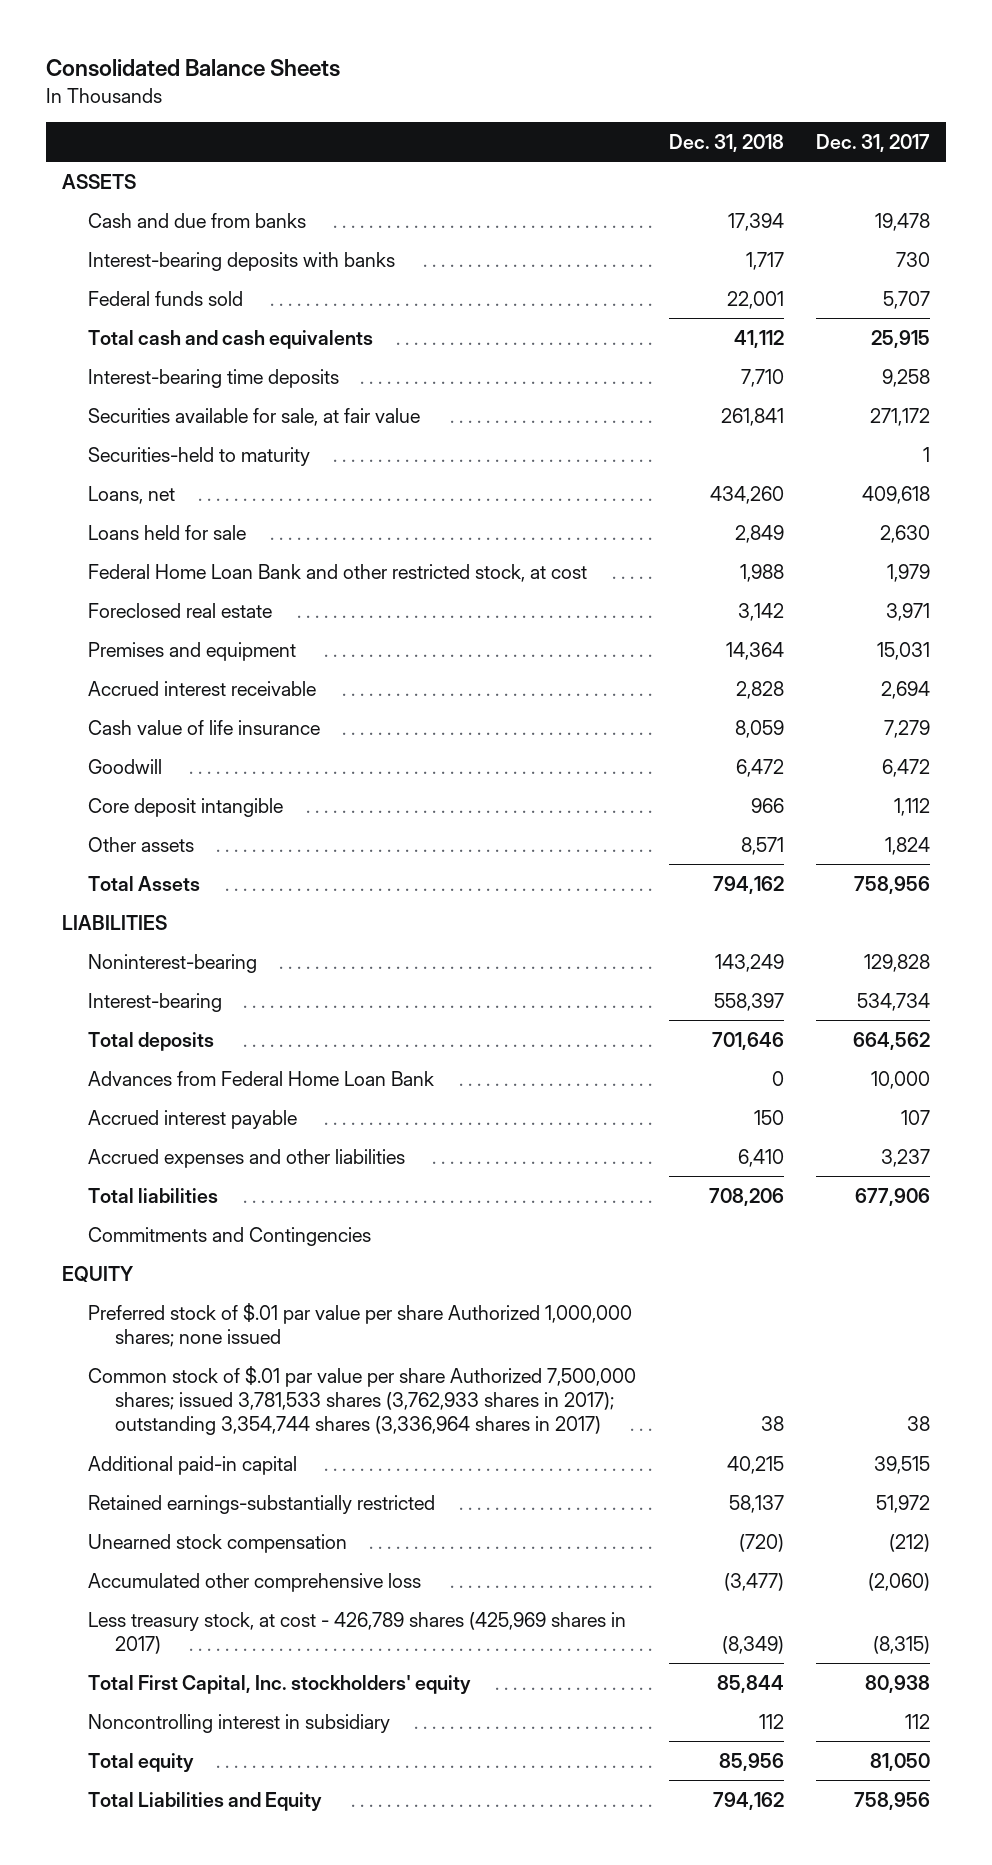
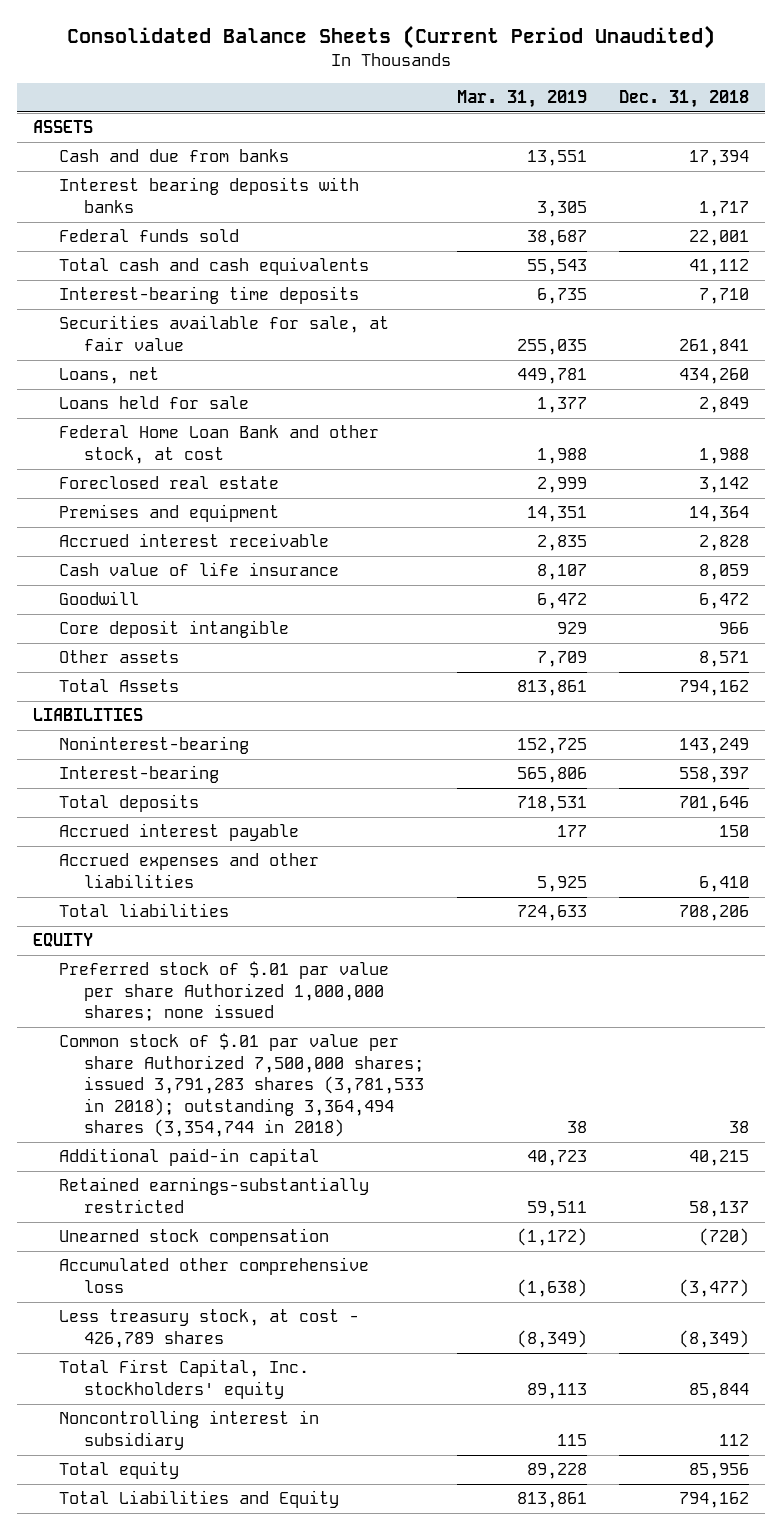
- Consolidated Balance Sheets
+ Consolidated Balance Sheets (Current Period Unaudited)
- | Dec. 31, 2018 | Dec. 31, 2017
+ | Mar. 31, 2019 | Dec. 31, 2018
- Interest-bearing deposits with banks | 1,717 | 730
+ Interest bearing deposits with banks | 3,305 | 1,717
- Securities-held to maturity | | 1
- Federal Home Loan Bank and other restricted stock, at cost | 1,988 | 1,979
+ Federal Home Loan Bank and other stock, at cost | 1,988 | 1,988
- Advances from Federal Home Loan Bank | 0 | 10,000
- Commitments and Contingencies
- Common stock of $.01 par value per share Authorized 7,500,000 shares; issued 3,781,533 shares (3,762,933 shares in 2017); outstanding 3,354,744 shares (3,336,964 shares in 2017) | 38 | 38
+ Common stock of $.01 par value per share Authorized 7,500,000 shares; issued 3,791,283 shares (3,781,533 in 2018); outstanding 3,364,494 shares (3,354,744 in 2018) | 38 | 38
- Less treasury stock, at cost - 426,789 shares (425,969 shares in 2017) | (8,349) | (8,315)
+ Less treasury stock, at cost - 426,789 shares | (8,349) | (8,349)

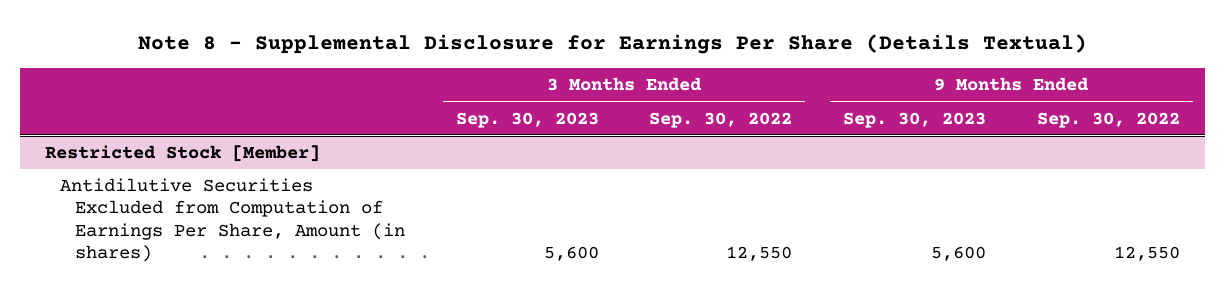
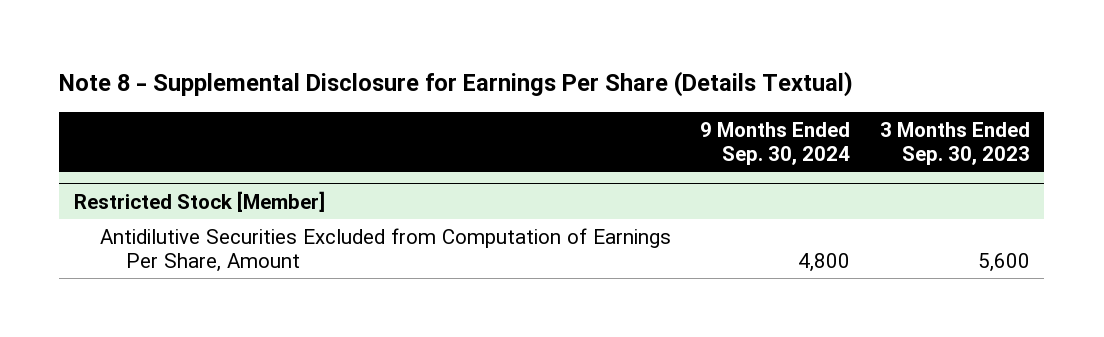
- | 3 Months Ended Sep. 30, 2023 | 3 Months Ended Sep. 30, 2022 | 9 Months Ended Sep. 30, 2023 | 9 Months Ended Sep. 30, 2022
+ | 9 Months Ended Sep. 30, 2024 | 3 Months Ended Sep. 30, 2023
@ Restricted Stock [Member]
- Antidilutive Securities Excluded from Computation of Earnings Per Share, Amount (in shares) | 5,600 | 12,550 | 5,600 | 12,550
+ Antidilutive Securities Excluded from Computation of Earnings Per Share, Amount | 4,800 | 5,600

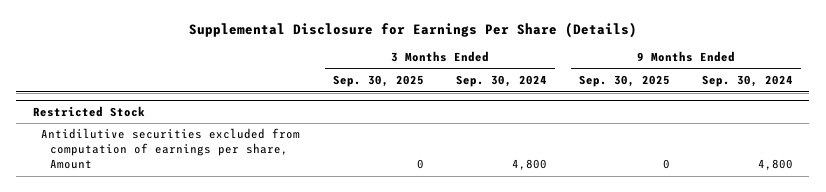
- Note 8 - Supplemental Disclosure for Earnings Per Share (Details Textual)
+ Supplemental Disclosure for Earnings Per Share (Details)
- | 9 Months Ended Sep. 30, 2024 | 3 Months Ended Sep. 30, 2023
+ | 3 Months Ended Sep. 30, 2025 | 3 Months Ended Sep. 30, 2024 | 9 Months Ended Sep. 30, 2025 | 9 Months Ended Sep. 30, 2024
- Restricted Stock [Member]
- Antidilutive Securities Excluded from Computation of Earnings Per Share, Amount | 4,800 | 5,600
+ Restricted Stock
+ Antidilutive securities excluded from computation of earnings per share, Amount | 0 | 4,800 | 0 | 4,800

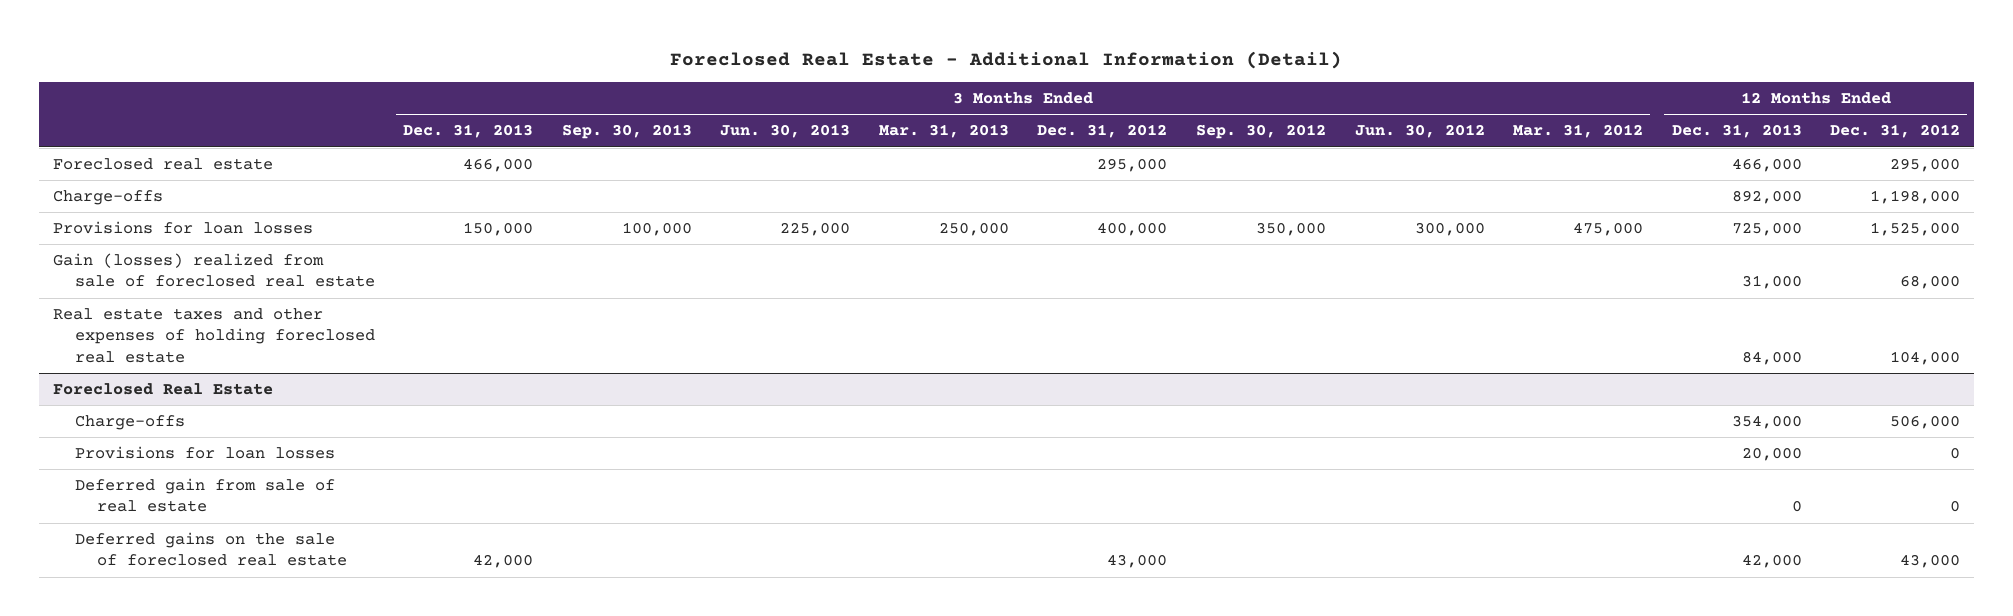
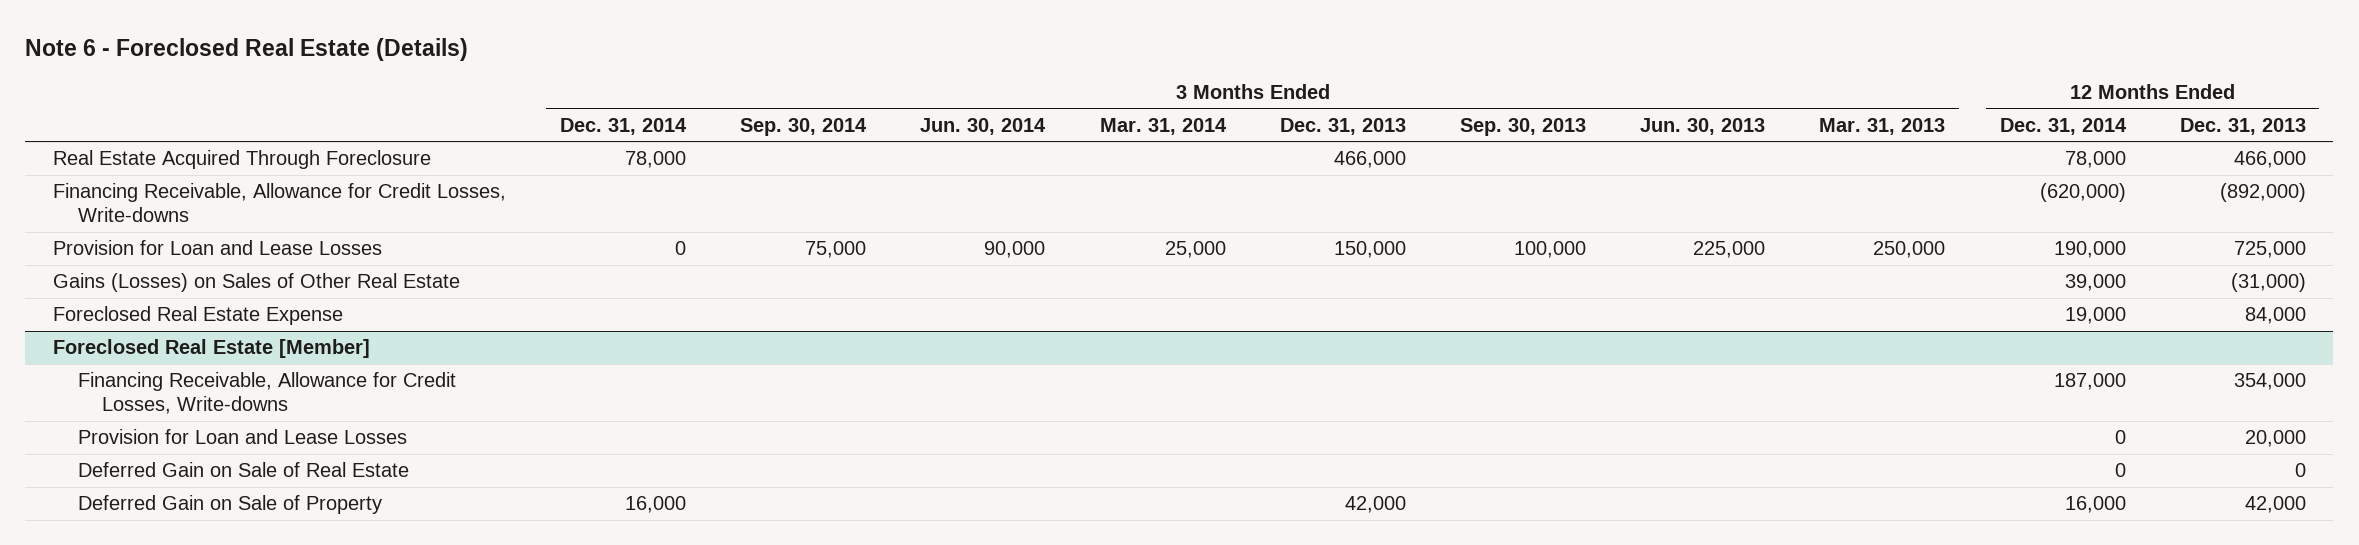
- Foreclosed Real Estate - Additional Information (Detail)
+ Note 6 - Foreclosed Real Estate (Details)
- | 3 Months Ended Dec. 31, 2013 | 3 Months Ended Sep. 30, 2013 | 3 Months Ended Jun. 30, 2013 | 3 Months Ended Mar. 31, 2013 | 3 Months Ended Dec. 31, 2012 | 3 Months Ended Sep. 30, 2012 | 3 Months Ended Jun. 30, 2012 | 3 Months Ended Mar. 31, 2012 | 12 Months Ended Dec. 31, 2013 | 12 Months Ended Dec. 31, 2012
+ | 3 Months Ended Dec. 31, 2014 | 3 Months Ended Sep. 30, 2014 | 3 Months Ended Jun. 30, 2014 | 3 Months Ended Mar. 31, 2014 | 3 Months Ended Dec. 31, 2013 | 3 Months Ended Sep. 30, 2013 | 3 Months Ended Jun. 30, 2013 | 3 Months Ended Mar. 31, 2013 | 12 Months Ended Dec. 31, 2014 | 12 Months Ended Dec. 31, 2013
- Foreclosed real estate | 466,000 | | | | 295,000 | | | | 466,000 | 295,000
- Charge-offs | | | | | | | | | 892,000 | 1,198,000
- Provisions for loan losses | 150,000 | 100,000 | 225,000 | 250,000 | 400,000 | 350,000 | 300,000 | 475,000 | 725,000 | 1,525,000
- Gain (losses) realized from sale of foreclosed real estate | | | | | | | | | 31,000 | 68,000
- Real estate taxes and other expenses of holding foreclosed real estate | | | | | | | | | 84,000 | 104,000
- Foreclosed Real Estate
- Charge-offs | | | | | | | | | 354,000 | 506,000
- Provisions for loan losses | | | | | | | | | 20,000 | 0
- Deferred gain from sale of real estate | | | | | | | | | 0 | 0
- Deferred gains on the sale of foreclosed real estate | 42,000 | | | | 43,000 | | | | 42,000 | 43,000
+ Real Estate Acquired Through Foreclosure | 78,000 | | | | 466,000 | | | | 78,000 | 466,000
+ Financing Receivable, Allowance for Credit Losses, Write-downs | | | | | | | | | (620,000) | (892,000)
+ Provision for Loan and Lease Losses | 0 | 75,000 | 90,000 | 25,000 | 150,000 | 100,000 | 225,000 | 250,000 | 190,000 | 725,000
+ Gains (Losses) on Sales of Other Real Estate | | | | | | | | | 39,000 | (31,000)
+ Foreclosed Real Estate Expense | | | | | | | | | 19,000 | 84,000
+ Foreclosed Real Estate [Member]
+ Financing Receivable, Allowance for Credit Losses, Write-downs | | | | | | | | | 187,000 | 354,000
+ Provision for Loan and Lease Losses | | | | | | | | | 0 | 20,000
+ Deferred Gain on Sale of Real Estate | | | | | | | | | 0 | 0
+ Deferred Gain on Sale of Property | 16,000 | | | | 42,000 | | | | 16,000 | 42,000

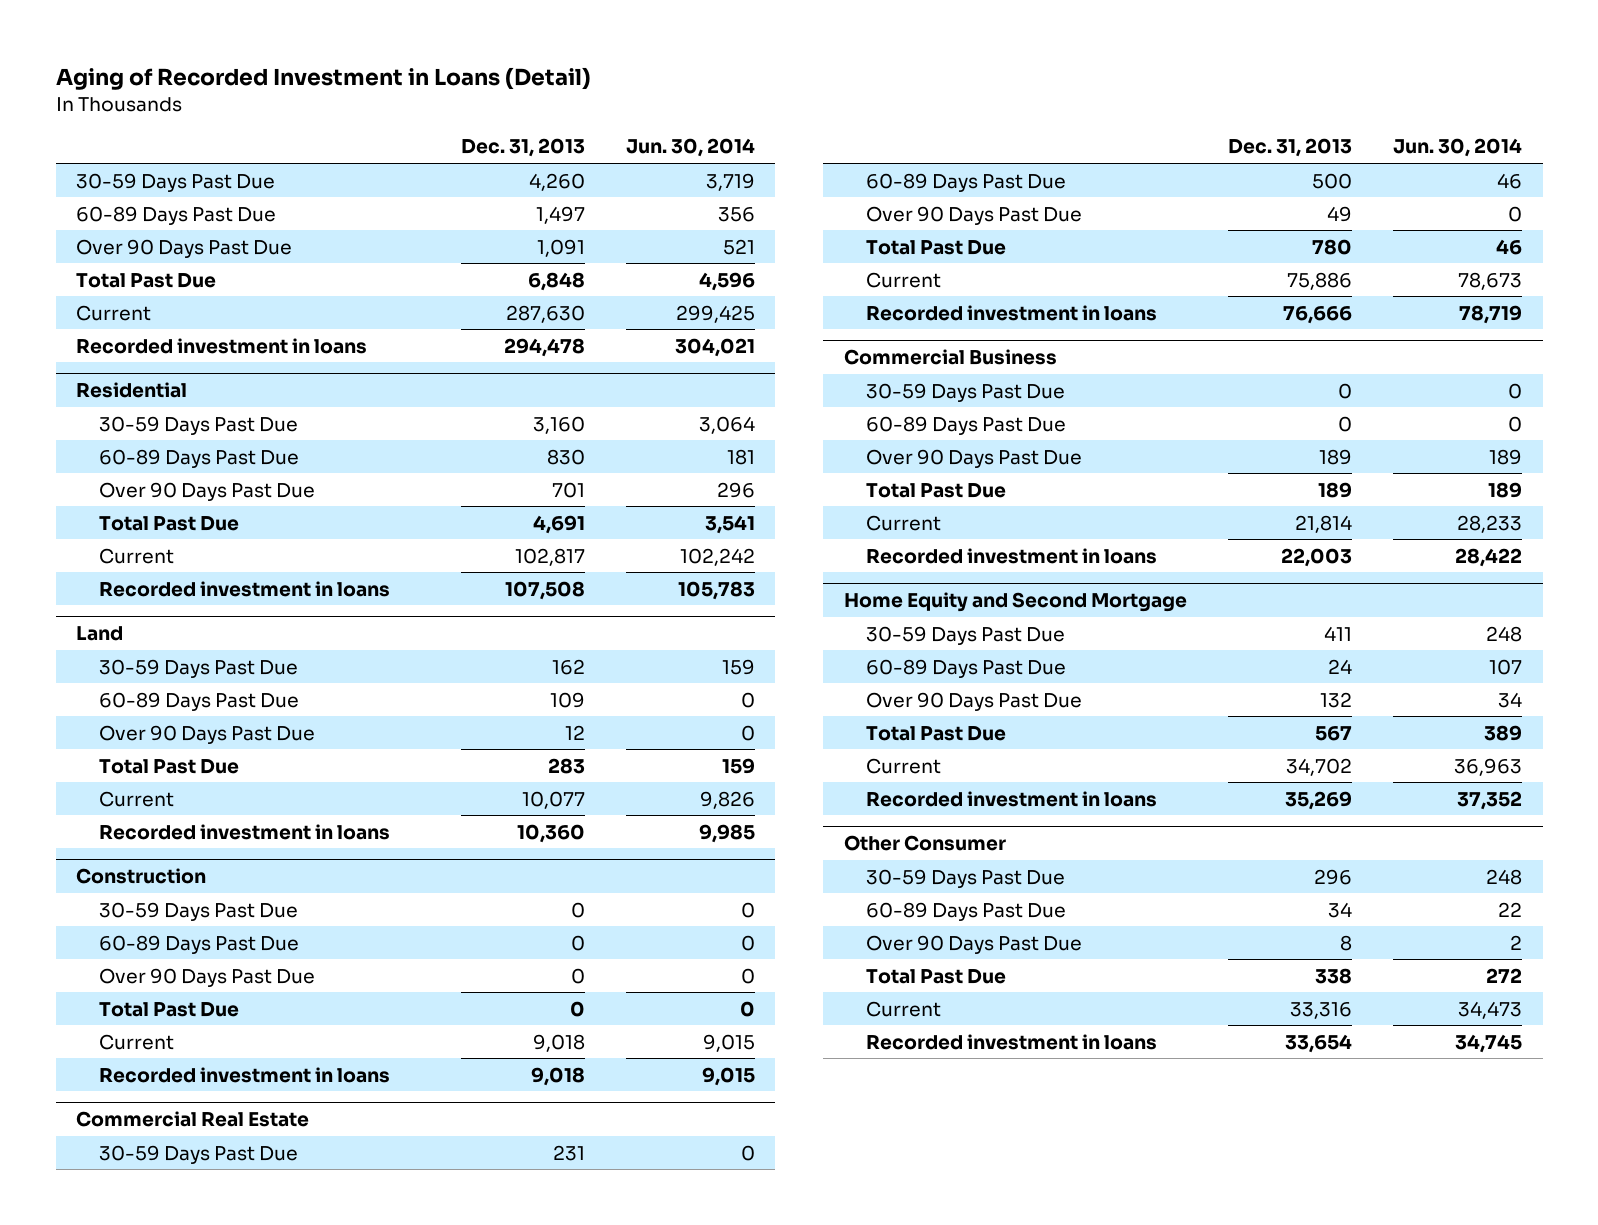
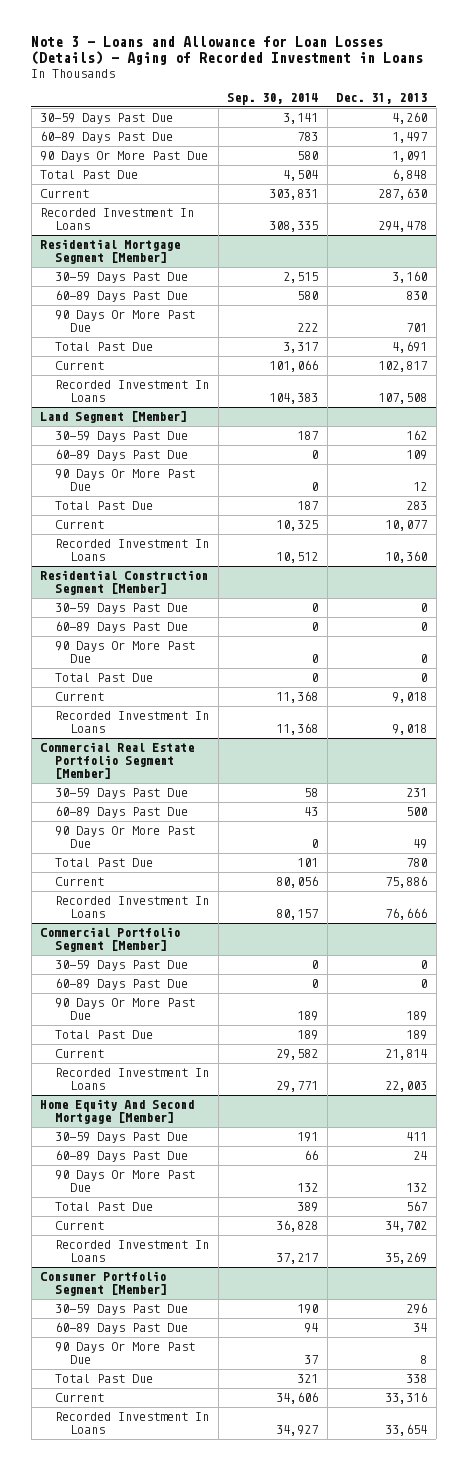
- Aging of Recorded Investment in Loans (Detail)
+ Note 3 - Loans and Allowance for Loan Losses (Details) - Aging of Recorded Investment in Loans
- | Dec. 31, 2013 | Jun. 30, 2014
+ | Sep. 30, 2014 | Dec. 31, 2013
- Over 90 Days Past Due | 1,091 | 521
+ 90 Days Or More Past Due | 580 | 1,091
- Recorded investment in loans | 294,478 | 304,021
- Residential
+ Recorded Investment In Loans | 308,335 | 294,478
+ Residential Mortgage Segment [Member]
- Over 90 Days Past Due | 701 | 296
+ 90 Days Or More Past Due | 222 | 701
- Recorded investment in loans | 107,508 | 105,783
- Land
+ Recorded Investment In Loans | 104,383 | 107,508
+ Land Segment [Member]
- Over 90 Days Past Due | 12 | 0
+ 90 Days Or More Past Due | 0 | 12
- Recorded investment in loans | 10,360 | 9,985
- Construction
+ Recorded Investment In Loans | 10,512 | 10,360
+ Residential Construction Segment [Member]
- Over 90 Days Past Due | 0 | 0
+ 90 Days Or More Past Due | 0 | 0
- Recorded investment in loans | 9,018 | 9,015
- Commercial Real Estate
+ Recorded Investment In Loans | 11,368 | 9,018
+ Commercial Real Estate Portfolio Segment [Member]
- Over 90 Days Past Due | 49 | 0
+ 90 Days Or More Past Due | 0 | 49
- Recorded investment in loans | 76,666 | 78,719
- Commercial Business
+ Recorded Investment In Loans | 80,157 | 76,666
+ Commercial Portfolio Segment [Member]
- Over 90 Days Past Due | 189 | 189
+ 90 Days Or More Past Due | 189 | 189
- Recorded investment in loans | 22,003 | 28,422
- Home Equity and Second Mortgage
+ Recorded Investment In Loans | 29,771 | 22,003
+ Home Equity And Second Mortgage [Member]
- Over 90 Days Past Due | 132 | 34
+ 90 Days Or More Past Due | 132 | 132
- Recorded investment in loans | 35,269 | 37,352
- Other Consumer
+ Recorded Investment In Loans | 37,217 | 35,269
+ Consumer Portfolio Segment [Member]
- Over 90 Days Past Due | 8 | 2
+ 90 Days Or More Past Due | 37 | 8
- Recorded investment in loans | 33,654 | 34,745
+ Recorded Investment In Loans | 34,927 | 33,654

